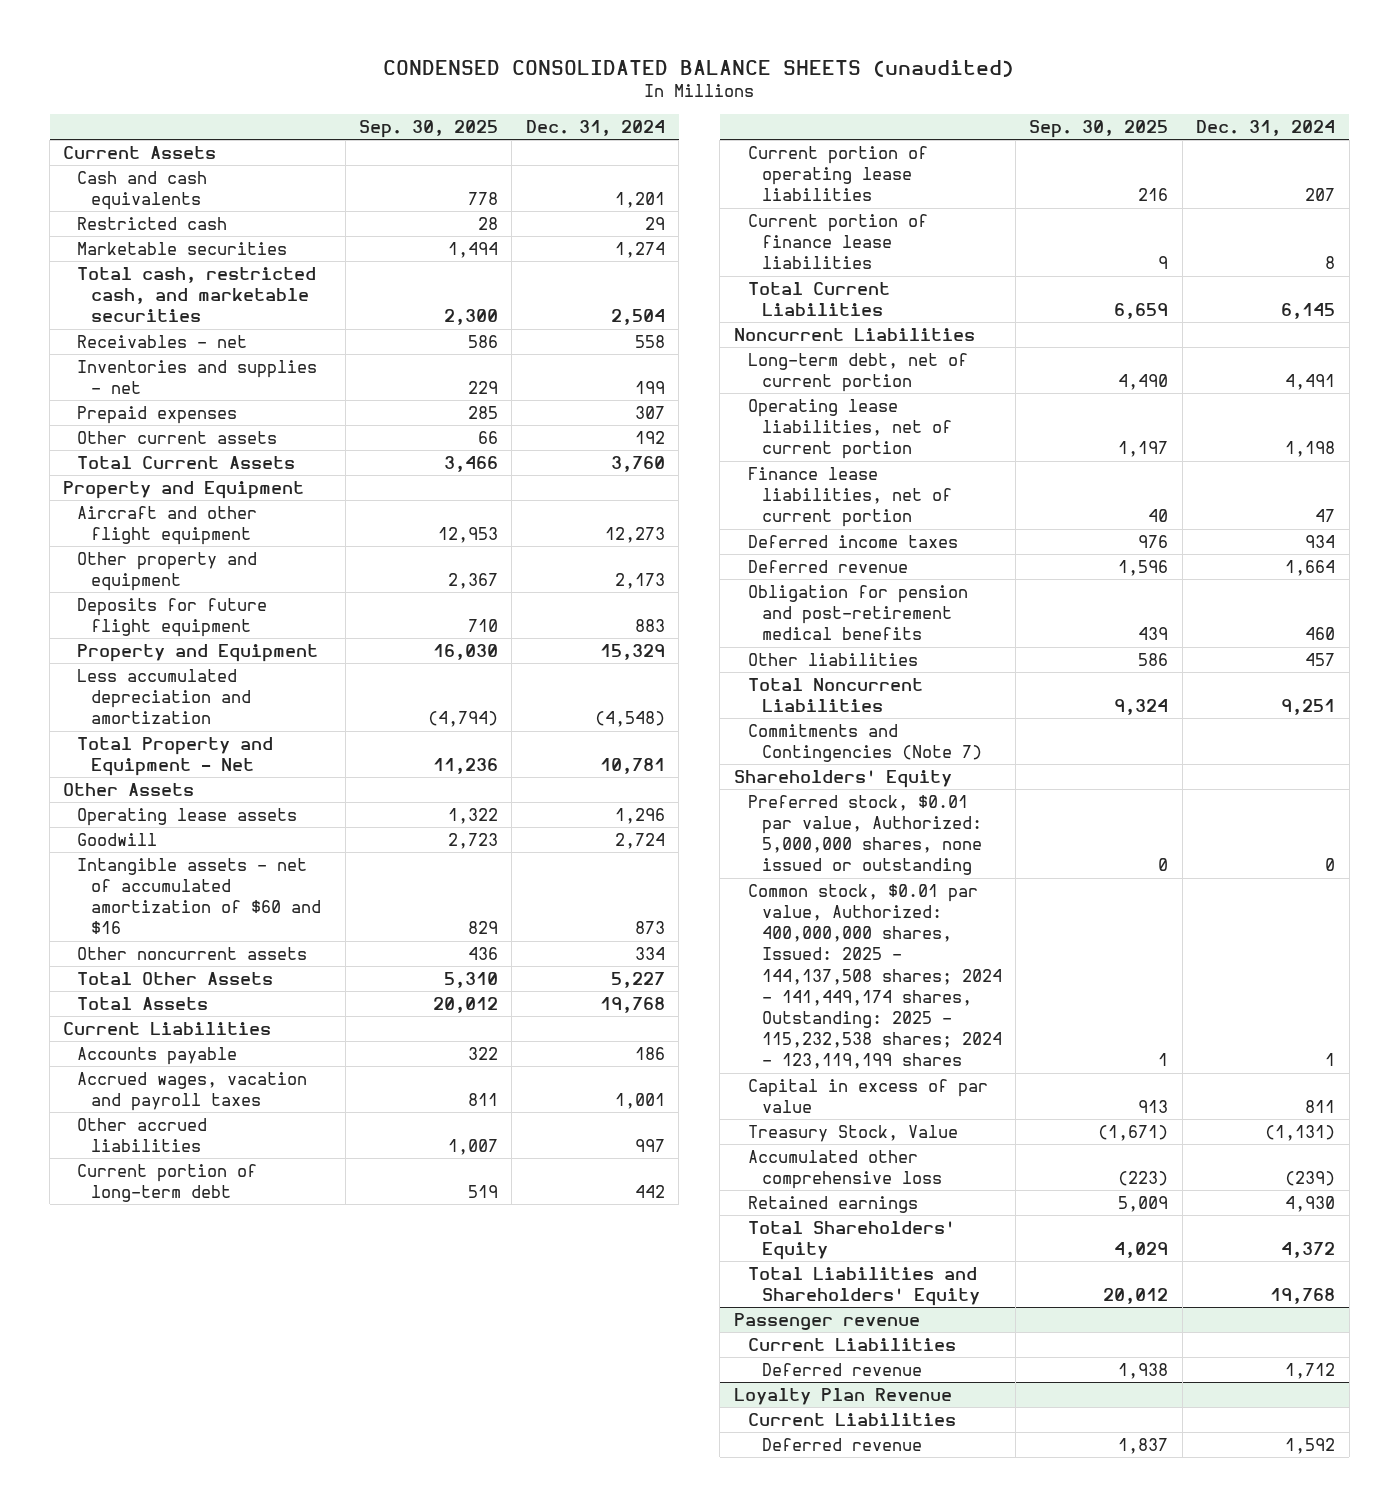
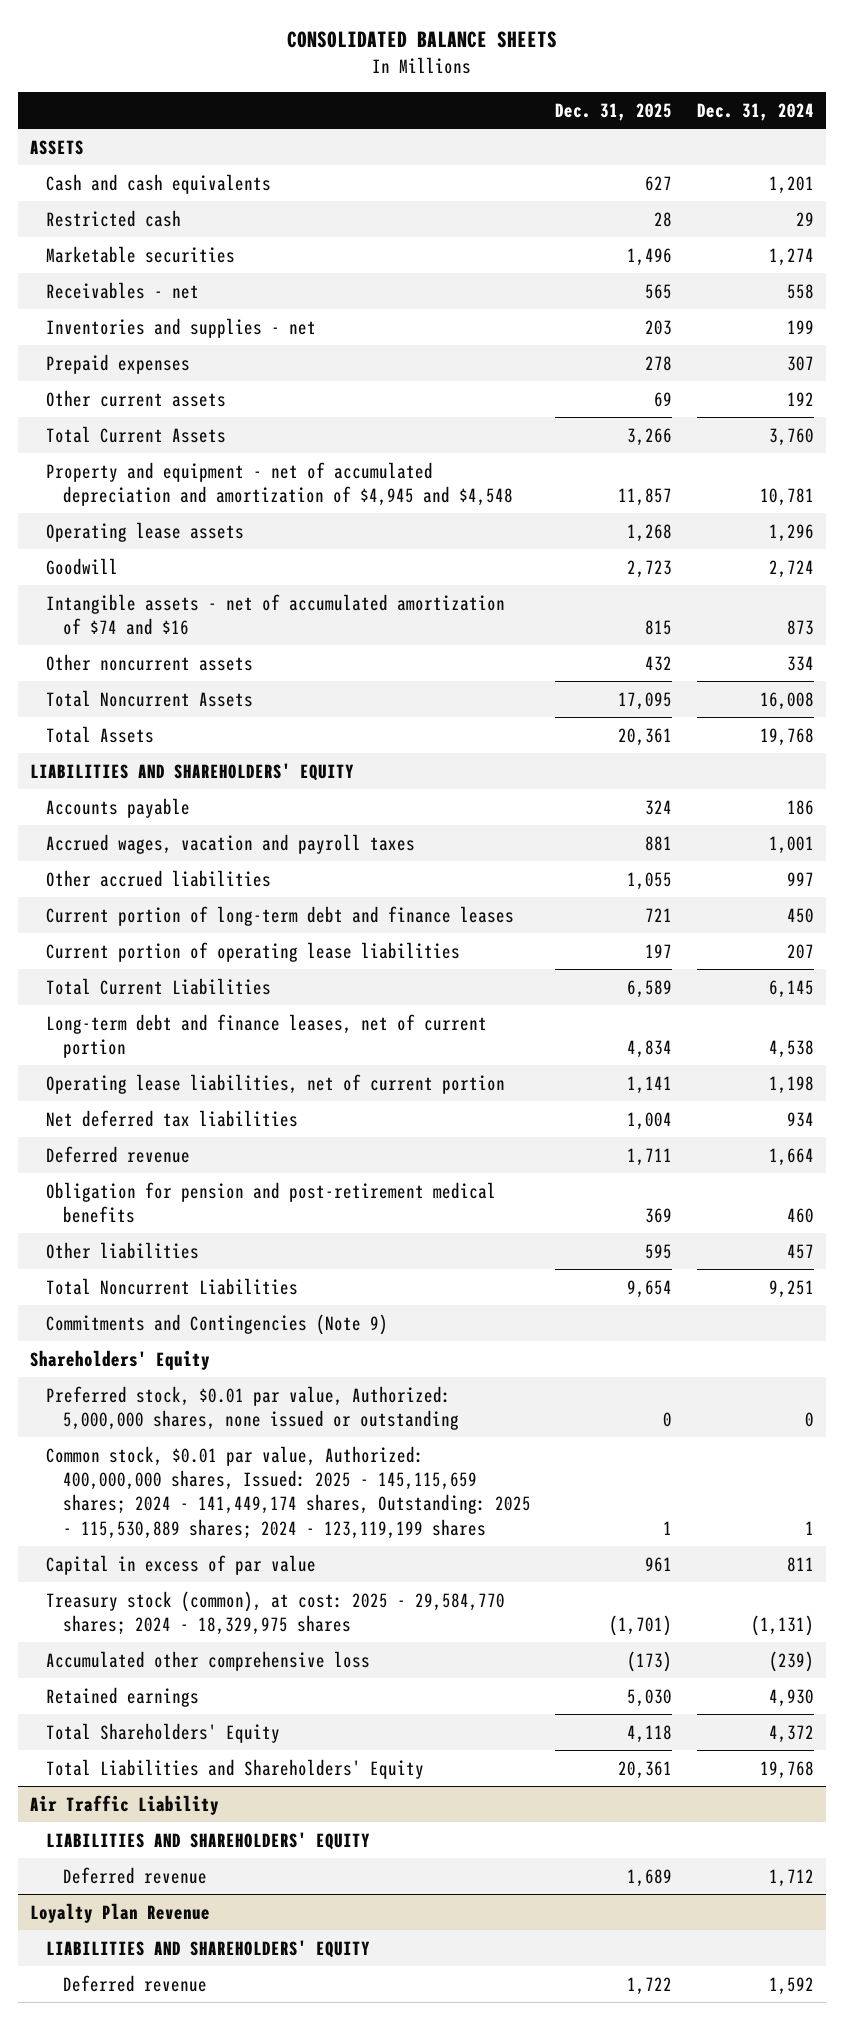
- CONDENSED CONSOLIDATED BALANCE SHEETS (unaudited)
+ CONSOLIDATED BALANCE SHEETS
- | Sep. 30, 2025 | Dec. 31, 2024
+ | Dec. 31, 2025 | Dec. 31, 2024
- Current Assets
+ ASSETS
- Total cash, restricted cash, and marketable securities | 2,300 | 2,504
- Property and Equipment
- Aircraft and other flight equipment | 12,953 | 12,273
- Other property and equipment | 2,367 | 2,173
- Deposits for future flight equipment | 710 | 883
- Property and Equipment | 16,030 | 15,329
- Less accumulated depreciation and amortization | (4,794) | (4,548)
- Total Property and Equipment - Net | 11,236 | 10,781
- Other Assets
+ Property and equipment - net of accumulated depreciation and amortization of $4,945 and $4,548 | 11,857 | 10,781
- Intangible assets - net of accumulated amortization of $60 and $16 | 829 | 873
+ Intangible assets - net of accumulated amortization of $74 and $16 | 815 | 873
- Total Other Assets | 5,310 | 5,227
+ Total Noncurrent Assets | 17,095 | 16,008
- Current Liabilities
+ LIABILITIES AND SHAREHOLDERS' EQUITY
- Current portion of long-term debt | 519 | 442
+ Current portion of long-term debt and finance leases | 721 | 450
- Current portion of finance lease liabilities | 9 | 8
- Noncurrent Liabilities
- Long-term debt, net of current portion | 4,490 | 4,491
+ Long-term debt and finance leases, net of current portion | 4,834 | 4,538
- Finance lease liabilities, net of current portion | 40 | 47
- Deferred income taxes | 976 | 934
+ Net deferred tax liabilities | 1,004 | 934
- Commitments and Contingencies (Note 7)
+ Commitments and Contingencies (Note 9)
- Common stock, $0.01 par value, Authorized: 400,000,000 shares, Issued: 2025 - 144,137,508 shares; 2024 - 141,449,174 shares, Outstanding: 2025 - 115,232,538 shares; 2024 - 123,119,199 shares | 1 | 1
+ Common stock, $0.01 par value, Authorized: 400,000,000 shares, Issued: 2025 - 145,115,659 shares; 2024 - 141,449,174 shares, Outstanding: 2025 - 115,530,889 shares; 2024 - 123,119,199 shares | 1 | 1
- Treasury Stock, Value | (1,671) | (1,131)
+ Treasury stock (common), at cost: 2025 - 29,584,770 shares; 2024 - 18,329,975 shares | (1,701) | (1,131)
- Passenger revenue
- Current Liabilities
+ Air Traffic Liability
+ LIABILITIES AND SHAREHOLDERS' EQUITY
@ Loyalty Plan Revenue
- Current Liabilities
+ LIABILITIES AND SHAREHOLDERS' EQUITY

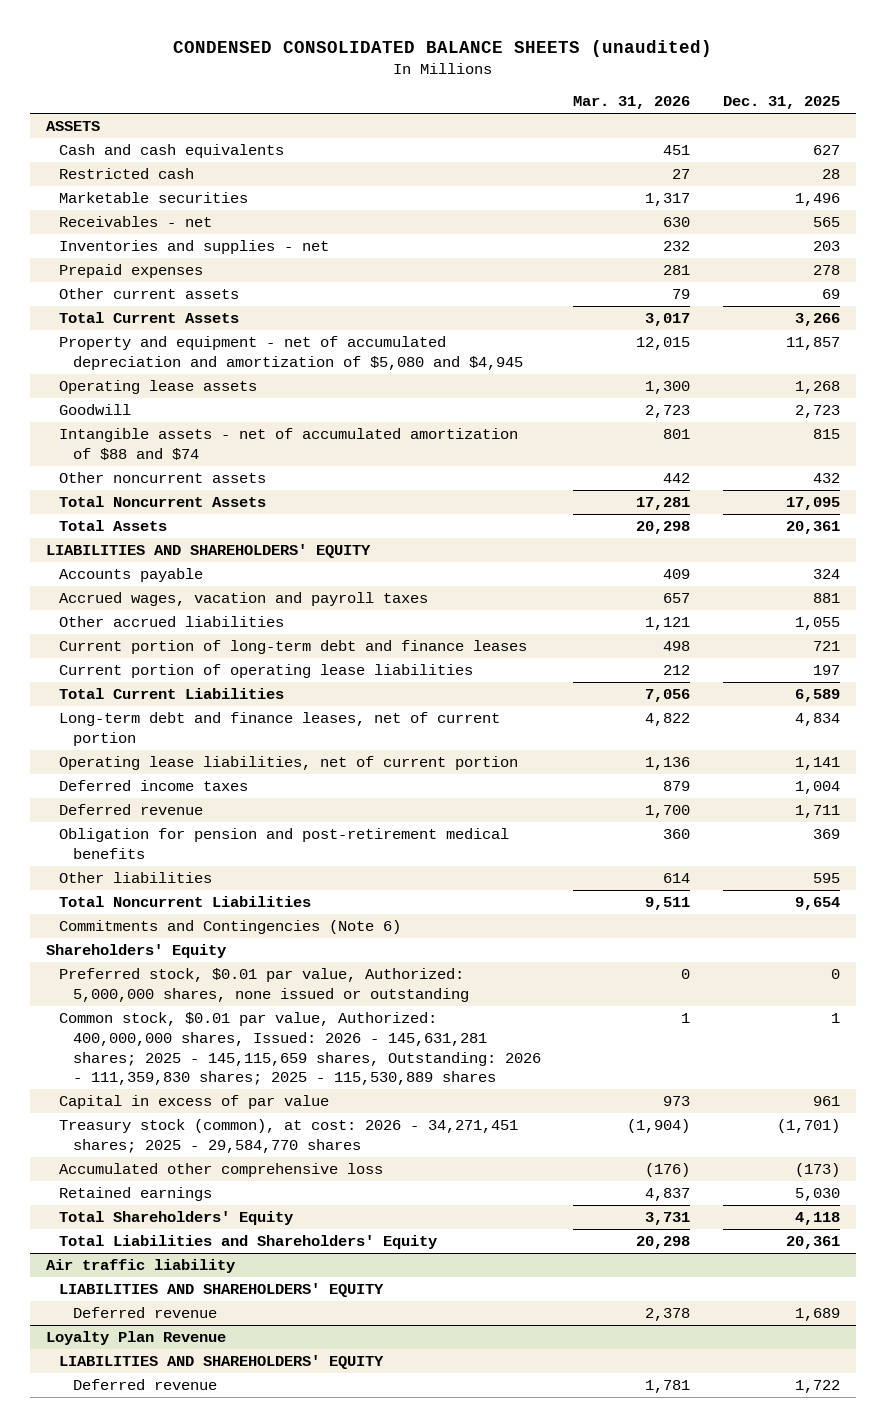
- CONSOLIDATED BALANCE SHEETS
+ CONDENSED CONSOLIDATED BALANCE SHEETS (unaudited)
- | Dec. 31, 2025 | Dec. 31, 2024
+ | Mar. 31, 2026 | Dec. 31, 2025
- Property and equipment - net of accumulated depreciation and amortization of $4,945 and $4,548 | 11,857 | 10,781
+ Property and equipment - net of accumulated depreciation and amortization of $5,080 and $4,945 | 12,015 | 11,857
- Intangible assets - net of accumulated amortization of $74 and $16 | 815 | 873
+ Intangible assets - net of accumulated amortization of $88 and $74 | 801 | 815
- Net deferred tax liabilities | 1,004 | 934
+ Deferred income taxes | 879 | 1,004
- Commitments and Contingencies (Note 9)
+ Commitments and Contingencies (Note 6)
- Common stock, $0.01 par value, Authorized: 400,000,000 shares, Issued: 2025 - 145,115,659 shares; 2024 - 141,449,174 shares, Outstanding: 2025 - 115,530,889 shares; 2024 - 123,119,199 shares | 1 | 1
+ Common stock, $0.01 par value, Authorized: 400,000,000 shares, Issued: 2026 - 145,631,281 shares; 2025 - 145,115,659 shares, Outstanding: 2026 - 111,359,830 shares; 2025 - 115,530,889 shares | 1 | 1
- Treasury stock (common), at cost: 2025 - 29,584,770 shares; 2024 - 18,329,975 shares | (1,701) | (1,131)
+ Treasury stock (common), at cost: 2026 - 34,271,451 shares; 2025 - 29,584,770 shares | (1,904) | (1,701)
- Air Traffic Liability
+ Air traffic liability

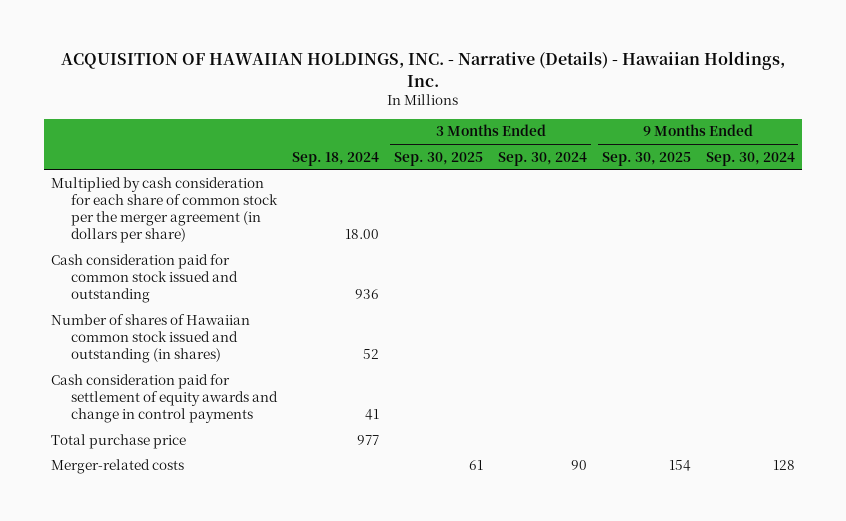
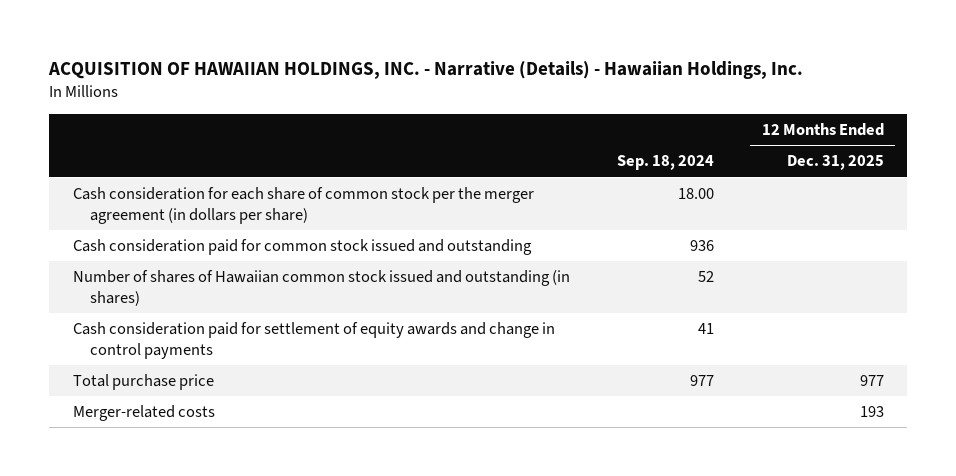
- | Sep. 18, 2024 | 3 Months Ended Sep. 30, 2025 | 3 Months Ended Sep. 30, 2024 | 9 Months Ended Sep. 30, 2025 | 9 Months Ended Sep. 30, 2024
+ | Sep. 18, 2024 | 12 Months Ended Dec. 31, 2025
- Multiplied by cash consideration for each share of common stock per the merger agreement (in dollars per share) | 18.00 | | | |
+ Cash consideration for each share of common stock per the merger agreement (in dollars per share) | 18.00 |

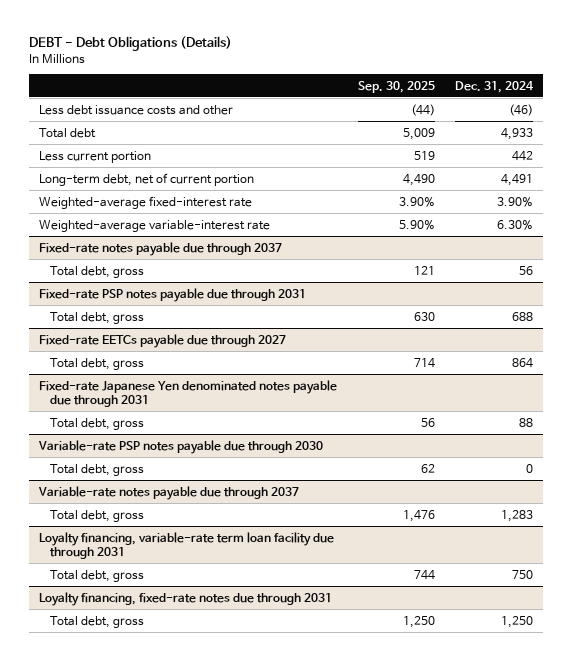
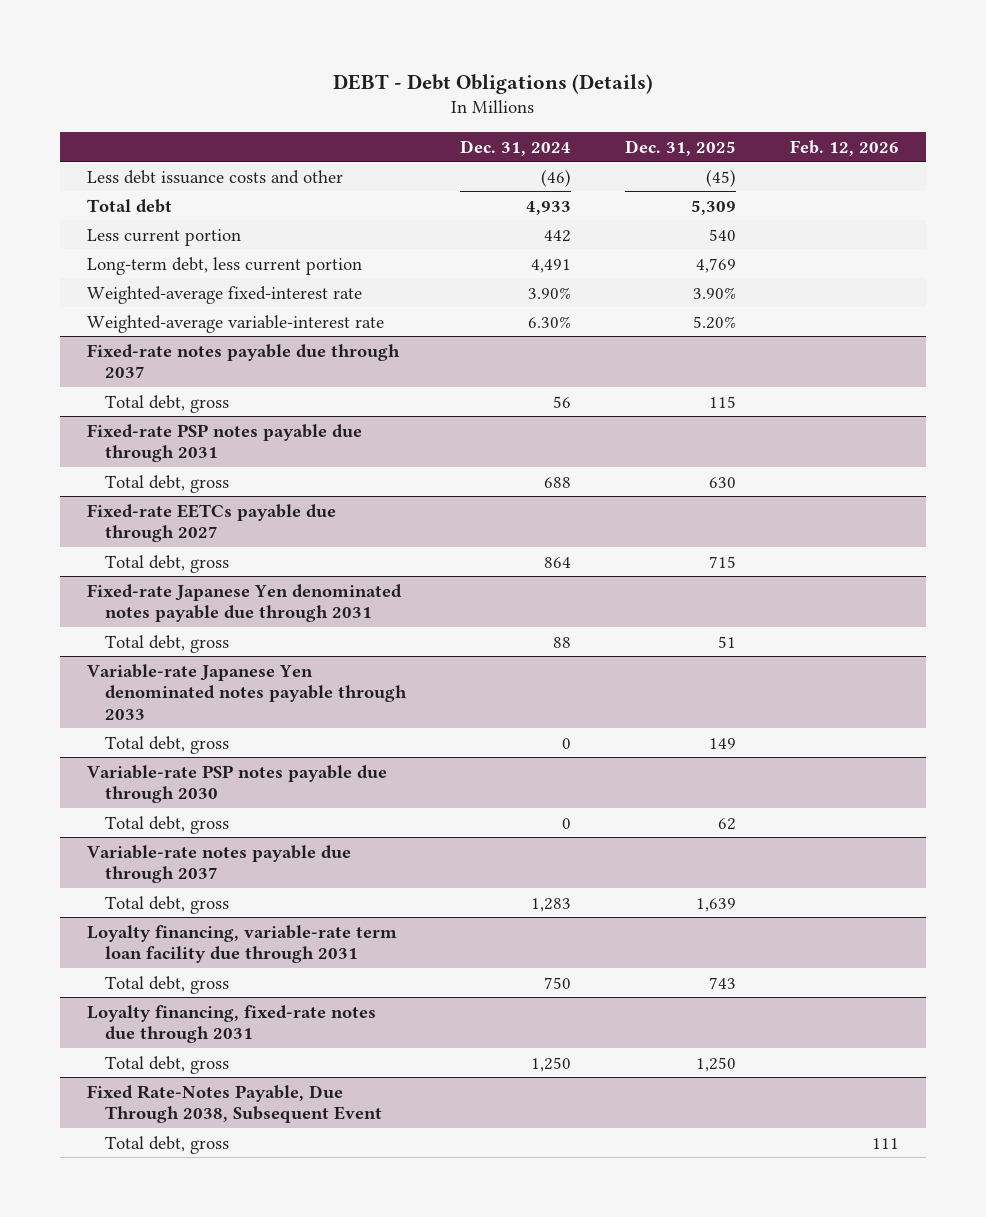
- | Sep. 30, 2025 | Dec. 31, 2024
+ | Dec. 31, 2024 | Dec. 31, 2025 | Feb. 12, 2026
- Long-term debt, net of current portion | 4,490 | 4,491
+ Long-term debt, less current portion | 4,491 | 4,769 |
+ Variable-rate Japanese Yen denominated notes payable through 2033
+ Total debt, gross | 0 | 149 |
+ Fixed Rate-Notes Payable, Due Through 2038, Subsequent Event
+ Total debt, gross | | | 111

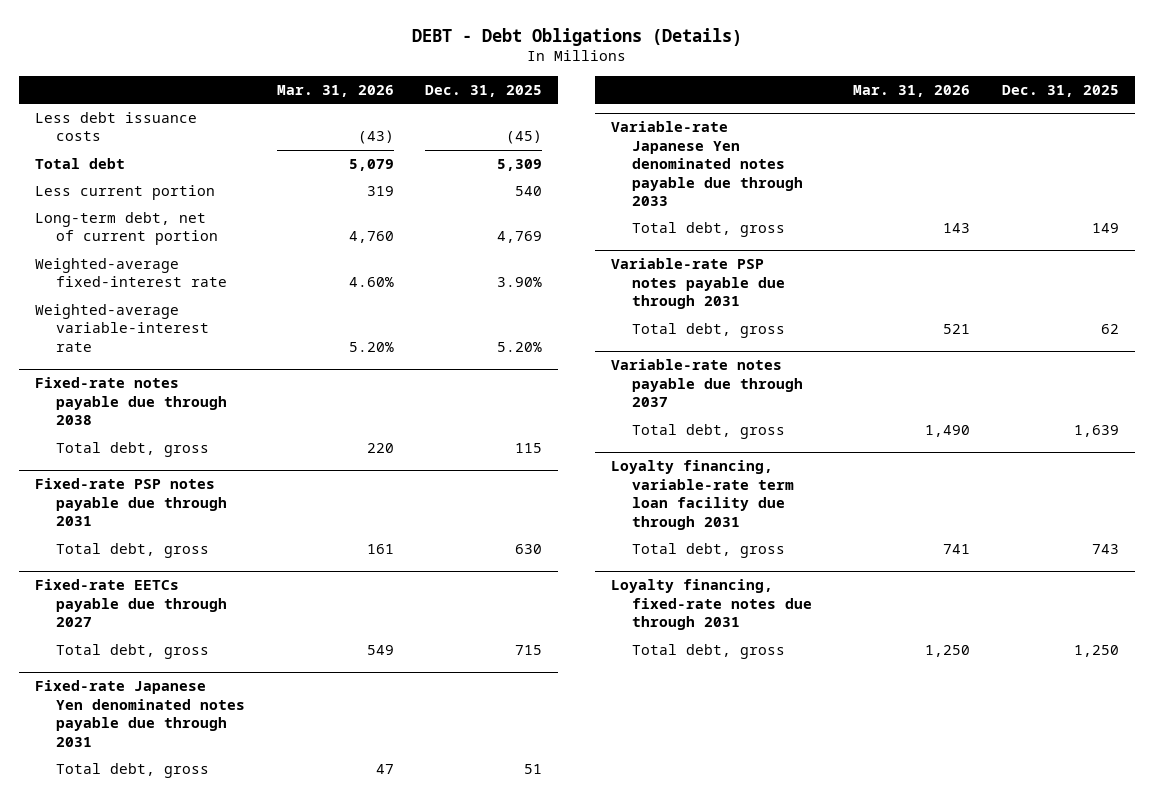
- | Dec. 31, 2024 | Dec. 31, 2025 | Feb. 12, 2026
+ | Mar. 31, 2026 | Dec. 31, 2025
- Less debt issuance costs and other | (46) | (45) |
+ Less debt issuance costs | (43) | (45)
- Long-term debt, less current portion | 4,491 | 4,769 |
+ Long-term debt, net of current portion | 4,760 | 4,769
- Fixed-rate notes payable due through 2037
+ Fixed-rate notes payable due through 2038
- Variable-rate Japanese Yen denominated notes payable through 2033
+ Variable-rate Japanese Yen denominated notes payable due through 2033
- Variable-rate PSP notes payable due through 2030
+ Variable-rate PSP notes payable due through 2031
- Fixed Rate-Notes Payable, Due Through 2038, Subsequent Event
- Total debt, gross | | | 111

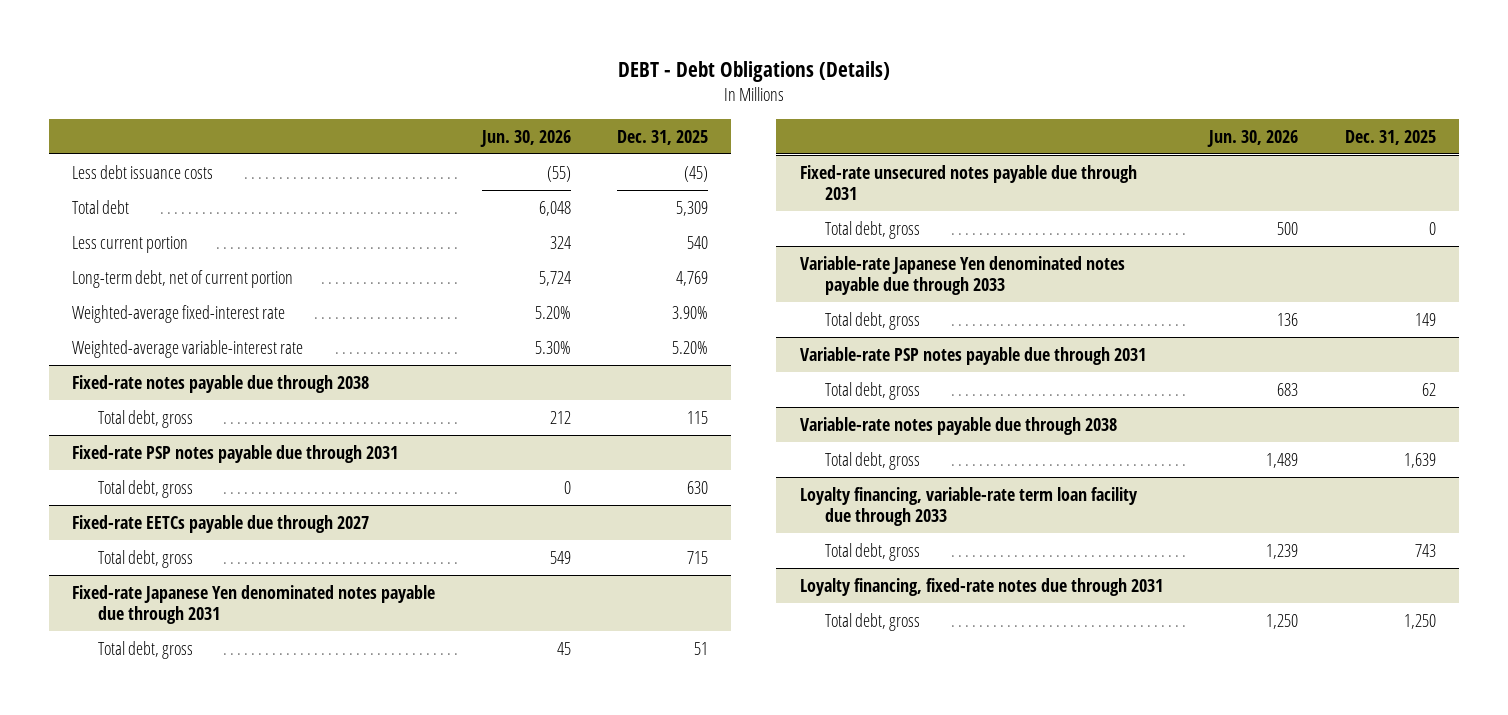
- | Mar. 31, 2026 | Dec. 31, 2025
+ | Jun. 30, 2026 | Dec. 31, 2025
+ Fixed-rate unsecured notes payable due through 2031
+ Total debt, gross | 500 | 0
- Variable-rate notes payable due through 2037
+ Variable-rate notes payable due through 2038
- Loyalty financing, variable-rate term loan facility due through 2031
+ Loyalty financing, variable-rate term loan facility due through 2033

